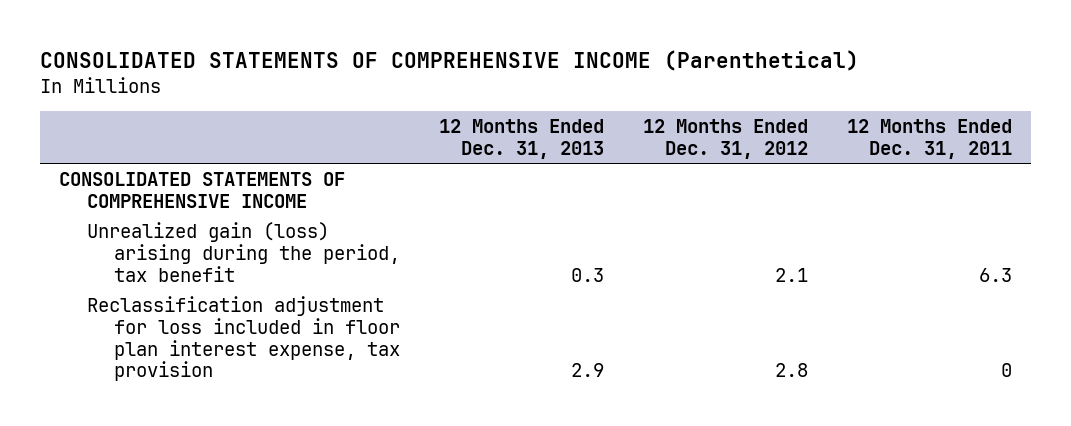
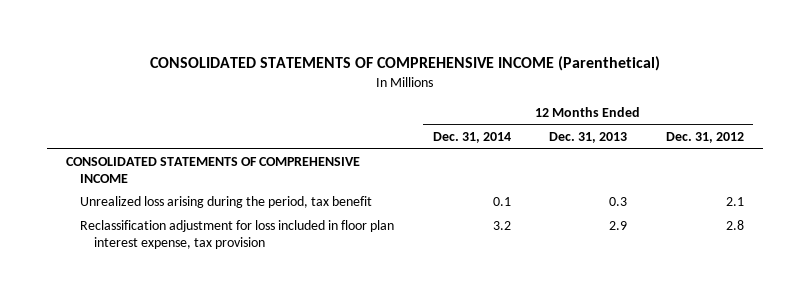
- | 12 Months Ended Dec. 31, 2013 | 12 Months Ended Dec. 31, 2012 | 12 Months Ended Dec. 31, 2011
+ | 12 Months Ended Dec. 31, 2014 | 12 Months Ended Dec. 31, 2013 | 12 Months Ended Dec. 31, 2012
- Unrealized gain (loss) arising during the period, tax benefit | 0.3 | 2.1 | 6.3
+ Unrealized loss arising during the period, tax benefit | 0.1 | 0.3 | 2.1

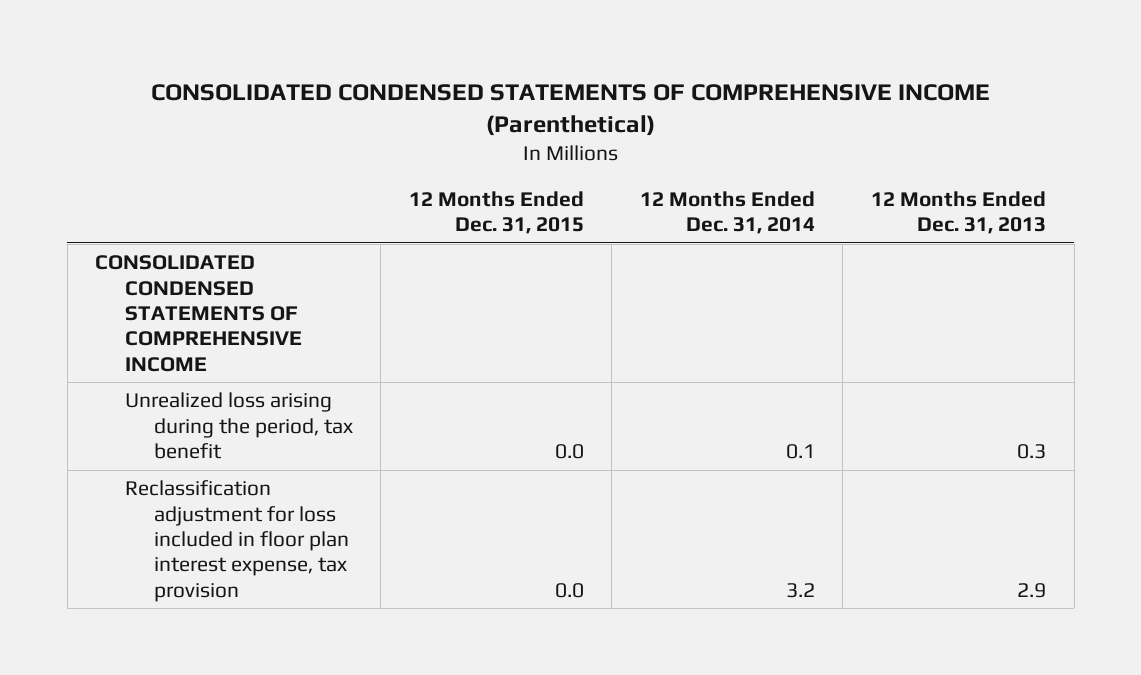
- CONSOLIDATED STATEMENTS OF COMPREHENSIVE INCOME (Parenthetical)
+ CONSOLIDATED CONDENSED STATEMENTS OF COMPREHENSIVE INCOME (Parenthetical)
- | 12 Months Ended Dec. 31, 2014 | 12 Months Ended Dec. 31, 2013 | 12 Months Ended Dec. 31, 2012
+ | 12 Months Ended Dec. 31, 2015 | 12 Months Ended Dec. 31, 2014 | 12 Months Ended Dec. 31, 2013
- CONSOLIDATED STATEMENTS OF COMPREHENSIVE INCOME
+ CONSOLIDATED CONDENSED STATEMENTS OF COMPREHENSIVE INCOME

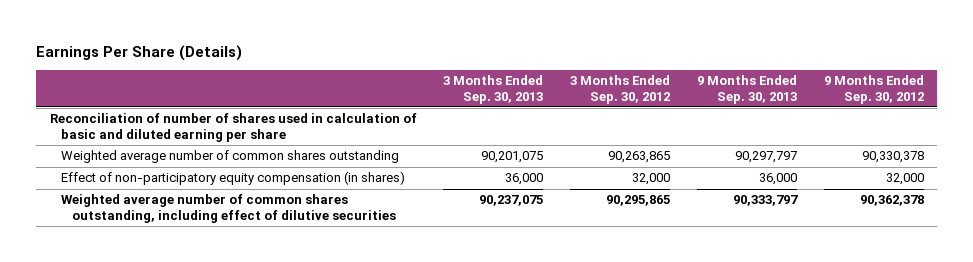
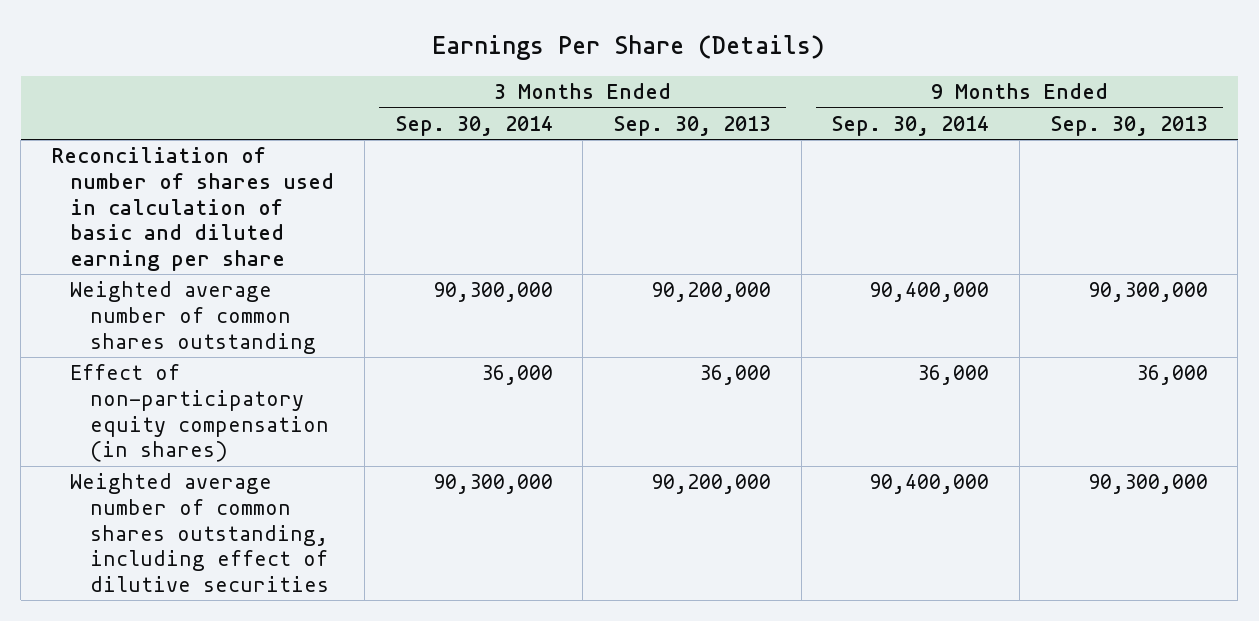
- | 3 Months Ended Sep. 30, 2013 | 3 Months Ended Sep. 30, 2012 | 9 Months Ended Sep. 30, 2013 | 9 Months Ended Sep. 30, 2012
+ | 3 Months Ended Sep. 30, 2014 | 3 Months Ended Sep. 30, 2013 | 9 Months Ended Sep. 30, 2014 | 9 Months Ended Sep. 30, 2013
- Weighted average number of common shares outstanding | 90,201,075 | 90,263,865 | 90,297,797 | 90,330,378
+ Weighted average number of common shares outstanding | 90,300,000 | 90,200,000 | 90,400,000 | 90,300,000
- Weighted average number of common shares outstanding, including effect of dilutive securities | 90,237,075 | 90,295,865 | 90,333,797 | 90,362,378
+ Weighted average number of common shares outstanding, including effect of dilutive securities | 90,300,000 | 90,200,000 | 90,400,000 | 90,300,000

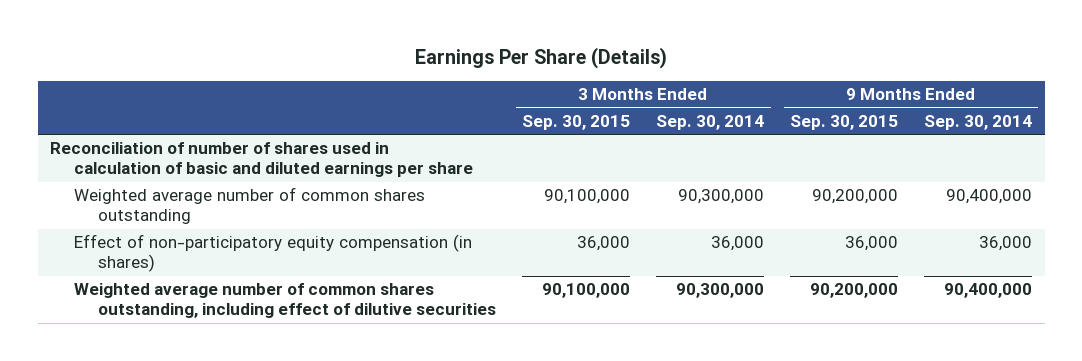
- | 3 Months Ended Sep. 30, 2014 | 3 Months Ended Sep. 30, 2013 | 9 Months Ended Sep. 30, 2014 | 9 Months Ended Sep. 30, 2013
+ | 3 Months Ended Sep. 30, 2015 | 3 Months Ended Sep. 30, 2014 | 9 Months Ended Sep. 30, 2015 | 9 Months Ended Sep. 30, 2014
- Reconciliation of number of shares used in calculation of basic and diluted earning per share
+ Reconciliation of number of shares used in calculation of basic and diluted earnings per share

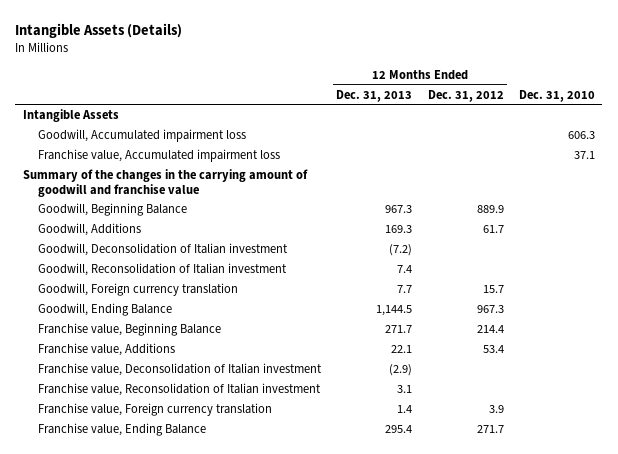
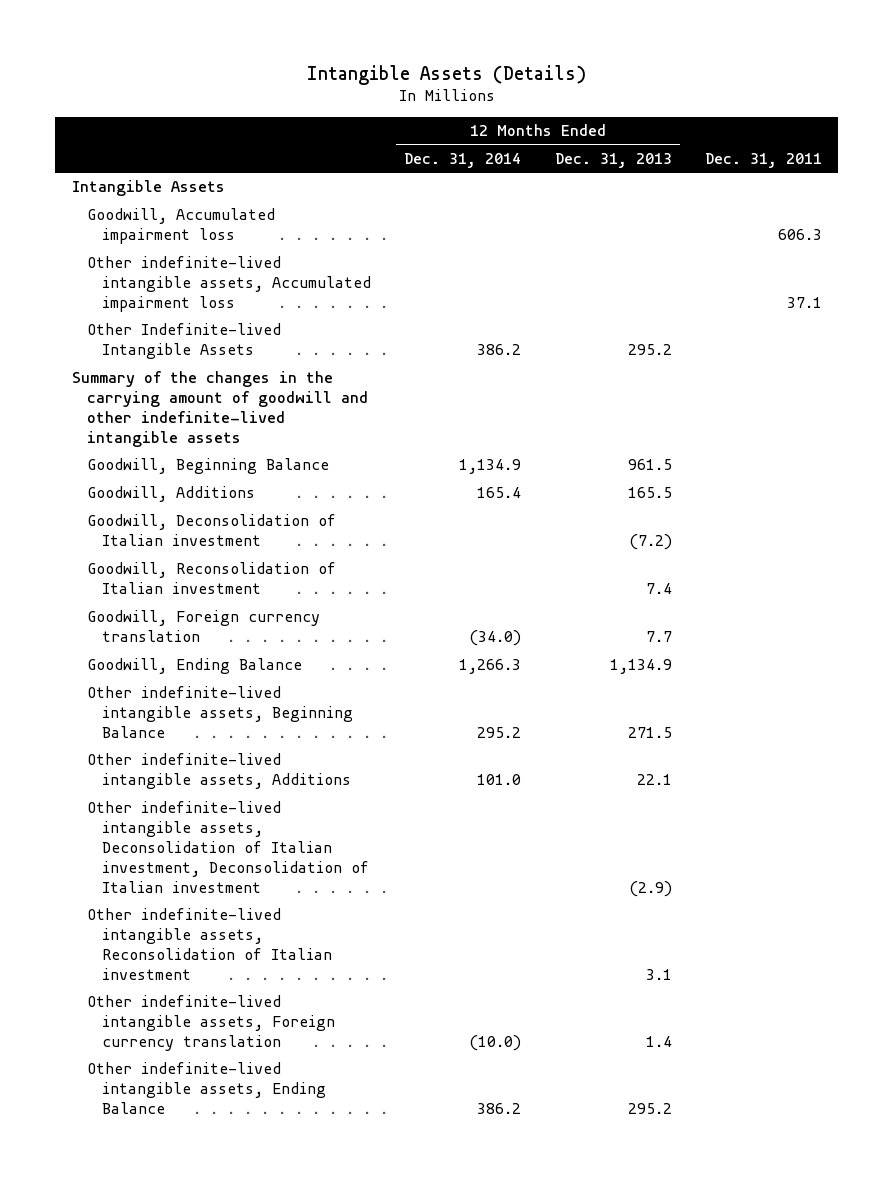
- | 12 Months Ended Dec. 31, 2013 | 12 Months Ended Dec. 31, 2012 | Dec. 31, 2010
+ | 12 Months Ended Dec. 31, 2014 | 12 Months Ended Dec. 31, 2013 | Dec. 31, 2011
- Franchise value, Accumulated impairment loss | | | 37.1
- Summary of the changes in the carrying amount of goodwill and franchise value
- Goodwill, Beginning Balance | 967.3 | 889.9 |
- Goodwill, Additions | 169.3 | 61.7 |
+ Other indefinite-lived intangible assets, Accumulated impairment loss | | | 37.1
+ Other Indefinite-lived Intangible Assets | 386.2 | 295.2 |
+ Summary of the changes in the carrying amount of goodwill and other indefinite-lived intangible assets
+ Goodwill, Beginning Balance | 1,134.9 | 961.5 |
+ Goodwill, Additions | 165.4 | 165.5 |
- Goodwill, Ending Balance | 1,144.5 | 967.3 |
- Franchise value, Beginning Balance | 271.7 | 214.4 |
- Franchise value, Additions | 22.1 | 53.4 |
- Franchise value, Deconsolidation of Italian investment | (2.9) | |
- Franchise value, Reconsolidation of Italian investment | 3.1 | |
- Franchise value, Foreign currency translation | 1.4 | 3.9 |
- Franchise value, Ending Balance | 295.4 | 271.7 |
+ Goodwill, Ending Balance | 1,266.3 | 1,134.9 |
+ Other indefinite-lived intangible assets, Beginning Balance | 295.2 | 271.5 |
+ Other indefinite-lived intangible assets, Additions | 101.0 | 22.1 |
+ Other indefinite-lived intangible assets, Deconsolidation of Italian investment, Deconsolidation of Italian investment | | (2.9) |
+ Other indefinite-lived intangible assets, Reconsolidation of Italian investment | | 3.1 |
+ Other indefinite-lived intangible assets, Foreign currency translation | (10.0) | 1.4 |
+ Other indefinite-lived intangible assets, Ending Balance | 386.2 | 295.2 |

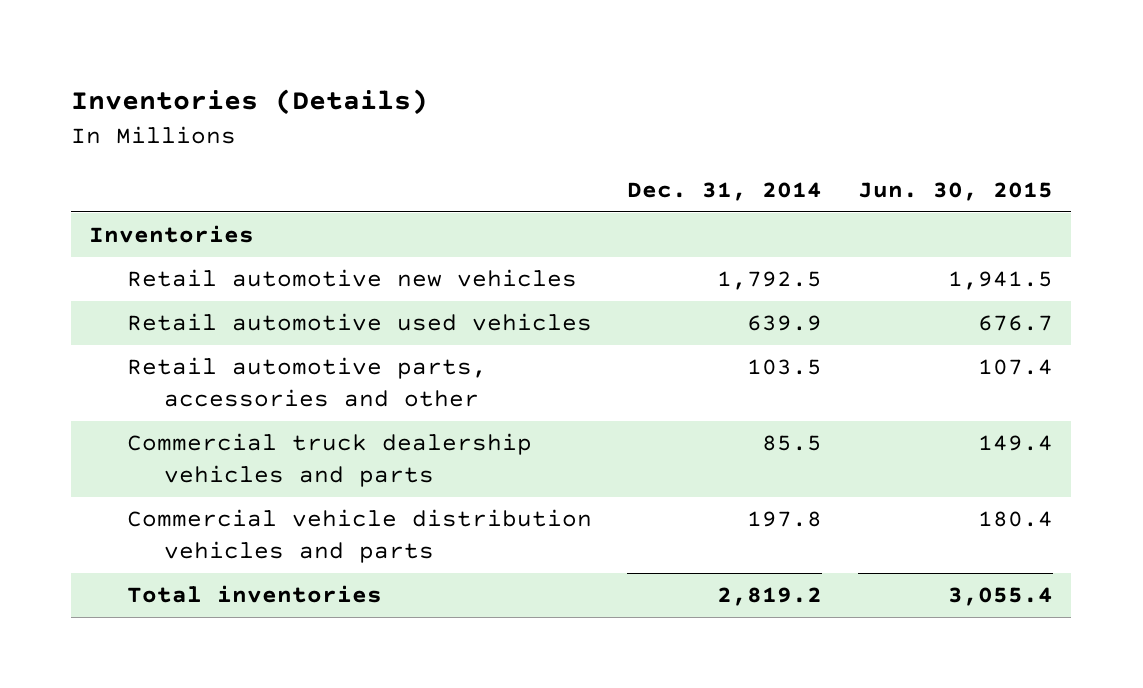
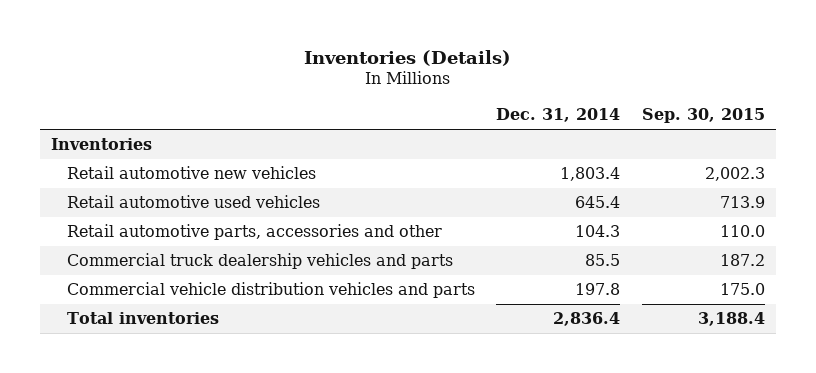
- | Dec. 31, 2014 | Jun. 30, 2015
+ | Dec. 31, 2014 | Sep. 30, 2015
- Retail automotive new vehicles | 1,792.5 | 1,941.5
- Retail automotive used vehicles | 639.9 | 676.7
- Retail automotive parts, accessories and other | 103.5 | 107.4
+ Retail automotive new vehicles | 1,803.4 | 2,002.3
+ Retail automotive used vehicles | 645.4 | 713.9
+ Retail automotive parts, accessories and other | 104.3 | 110.0
- Total inventories | 2,819.2 | 3,055.4
+ Total inventories | 2,836.4 | 3,188.4

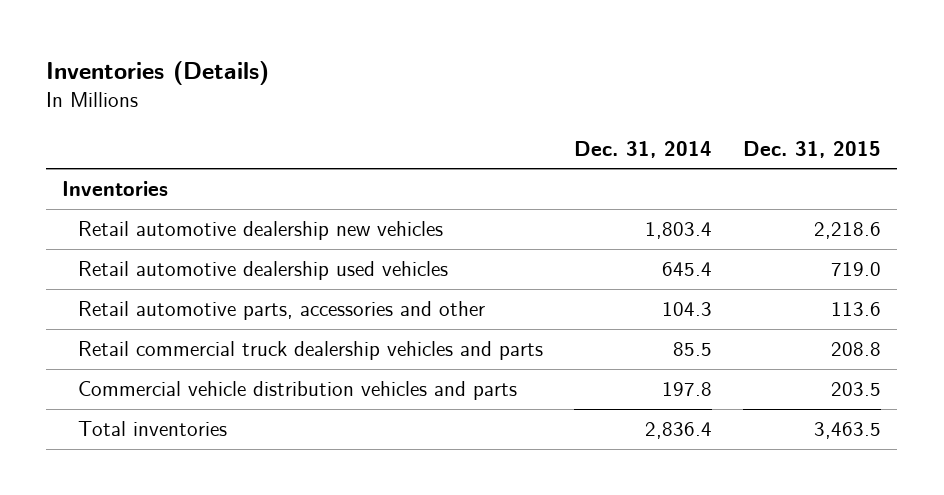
- | Dec. 31, 2014 | Sep. 30, 2015
+ | Dec. 31, 2014 | Dec. 31, 2015
- Retail automotive new vehicles | 1,803.4 | 2,002.3
- Retail automotive used vehicles | 645.4 | 713.9
+ Retail automotive dealership new vehicles | 1,803.4 | 2,218.6
+ Retail automotive dealership used vehicles | 645.4 | 719.0
- Commercial truck dealership vehicles and parts | 85.5 | 187.2
+ Retail commercial truck dealership vehicles and parts | 85.5 | 208.8

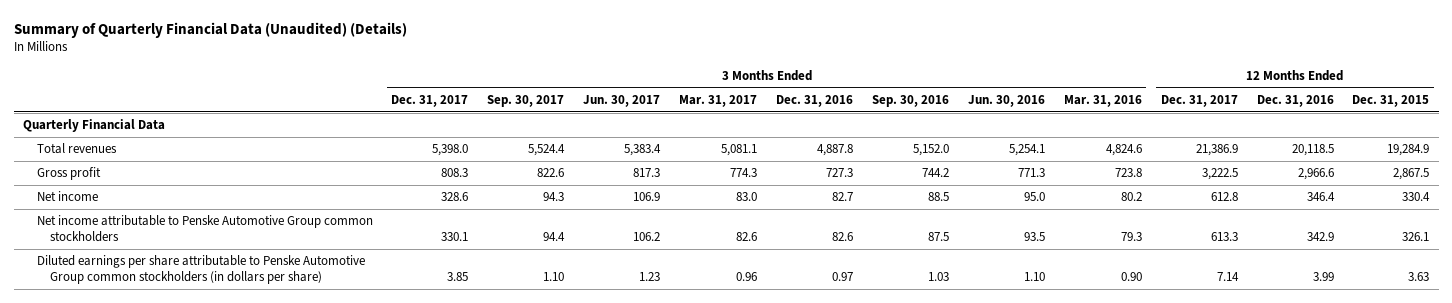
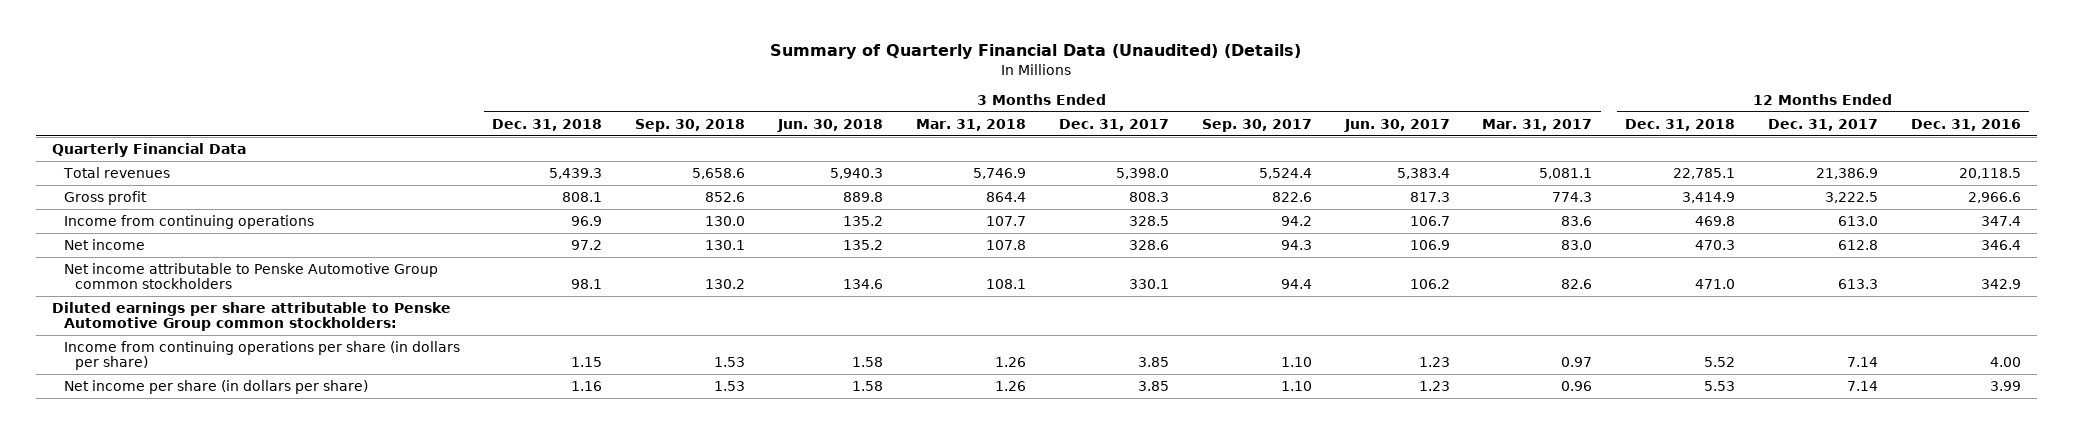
- | 3 Months Ended Dec. 31, 2017 | 3 Months Ended Sep. 30, 2017 | 3 Months Ended Jun. 30, 2017 | 3 Months Ended Mar. 31, 2017 | 3 Months Ended Dec. 31, 2016 | 3 Months Ended Sep. 30, 2016 | 3 Months Ended Jun. 30, 2016 | 3 Months Ended Mar. 31, 2016 | 12 Months Ended Dec. 31, 2017 | 12 Months Ended Dec. 31, 2016 | 12 Months Ended Dec. 31, 2015
+ | 3 Months Ended Dec. 31, 2018 | 3 Months Ended Sep. 30, 2018 | 3 Months Ended Jun. 30, 2018 | 3 Months Ended Mar. 31, 2018 | 3 Months Ended Dec. 31, 2017 | 3 Months Ended Sep. 30, 2017 | 3 Months Ended Jun. 30, 2017 | 3 Months Ended Mar. 31, 2017 | 12 Months Ended Dec. 31, 2018 | 12 Months Ended Dec. 31, 2017 | 12 Months Ended Dec. 31, 2016
+ Income from continuing operations | 96.9 | 130.0 | 135.2 | 107.7 | 328.5 | 94.2 | 106.7 | 83.6 | 469.8 | 613.0 | 347.4
- Diluted earnings per share attributable to Penske Automotive Group common stockholders (in dollars per share) | 3.85 | 1.10 | 1.23 | 0.96 | 0.97 | 1.03 | 1.10 | 0.90 | 7.14 | 3.99 | 3.63
+ Diluted earnings per share attributable to Penske Automotive Group common stockholders:
+ Income from continuing operations per share (in dollars per share) | 1.15 | 1.53 | 1.58 | 1.26 | 3.85 | 1.10 | 1.23 | 0.97 | 5.52 | 7.14 | 4.00
+ Net income per share (in dollars per share) | 1.16 | 1.53 | 1.58 | 1.26 | 3.85 | 1.10 | 1.23 | 0.96 | 5.53 | 7.14 | 3.99

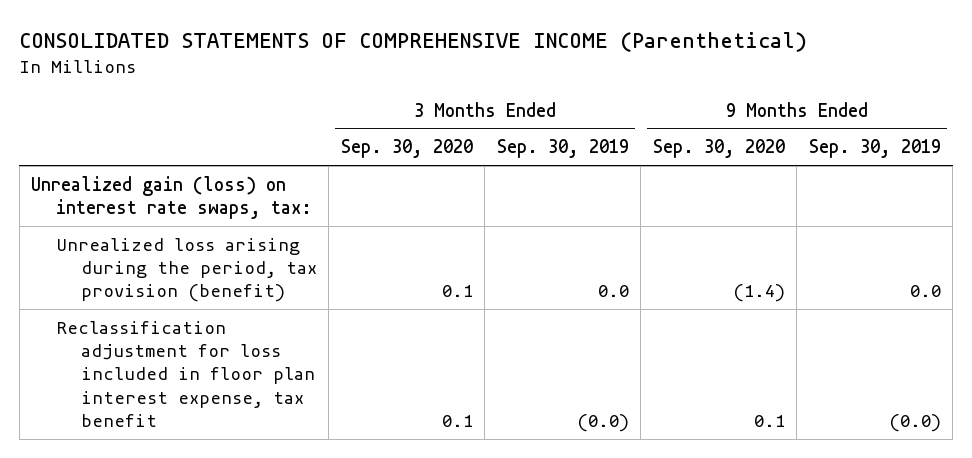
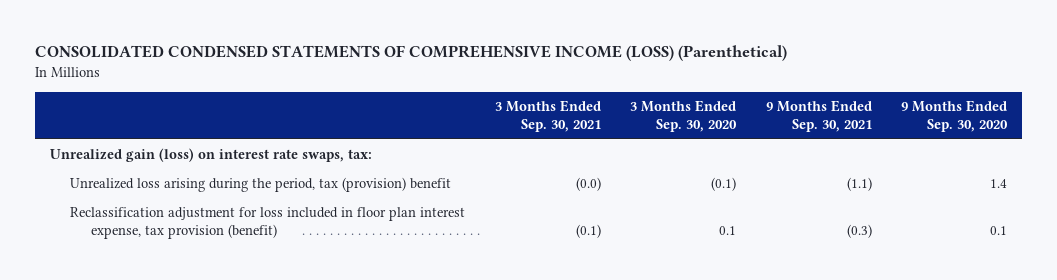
- CONSOLIDATED STATEMENTS OF COMPREHENSIVE INCOME (Parenthetical)
+ CONSOLIDATED CONDENSED STATEMENTS OF COMPREHENSIVE INCOME (LOSS) (Parenthetical)
- | 3 Months Ended Sep. 30, 2020 | 3 Months Ended Sep. 30, 2019 | 9 Months Ended Sep. 30, 2020 | 9 Months Ended Sep. 30, 2019
+ | 3 Months Ended Sep. 30, 2021 | 3 Months Ended Sep. 30, 2020 | 9 Months Ended Sep. 30, 2021 | 9 Months Ended Sep. 30, 2020
- Unrealized loss arising during the period, tax provision (benefit) | 0.1 | 0.0 | (1.4) | 0.0
- Reclassification adjustment for loss included in floor plan interest expense, tax benefit | 0.1 | (0.0) | 0.1 | (0.0)
+ Unrealized loss arising during the period, tax (provision) benefit | (0.0) | (0.1) | (1.1) | 1.4
+ Reclassification adjustment for loss included in floor plan interest expense, tax provision (benefit) | (0.1) | 0.1 | (0.3) | 0.1

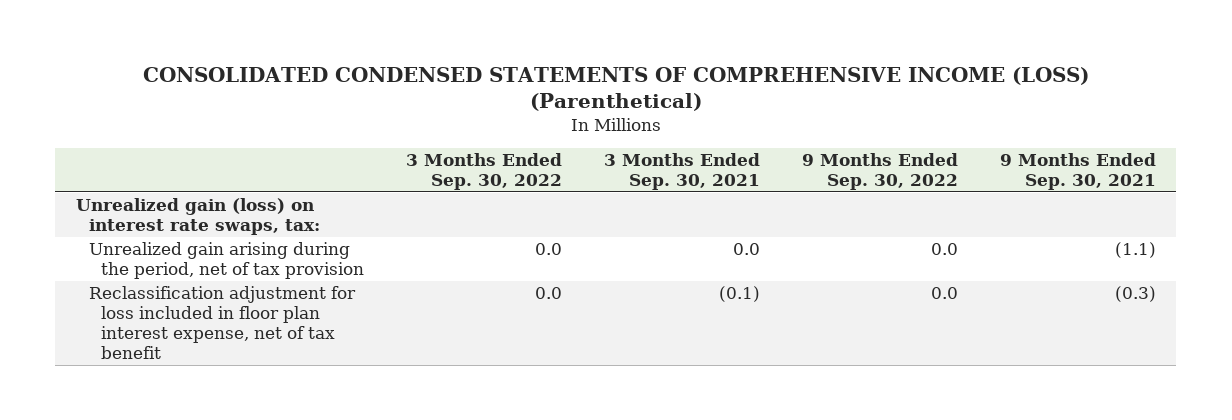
- | 3 Months Ended Sep. 30, 2021 | 3 Months Ended Sep. 30, 2020 | 9 Months Ended Sep. 30, 2021 | 9 Months Ended Sep. 30, 2020
+ | 3 Months Ended Sep. 30, 2022 | 3 Months Ended Sep. 30, 2021 | 9 Months Ended Sep. 30, 2022 | 9 Months Ended Sep. 30, 2021
- Unrealized loss arising during the period, tax (provision) benefit | (0.0) | (0.1) | (1.1) | 1.4
- Reclassification adjustment for loss included in floor plan interest expense, tax provision (benefit) | (0.1) | 0.1 | (0.3) | 0.1
+ Unrealized gain arising during the period, net of tax provision | 0.0 | 0.0 | 0.0 | (1.1)
+ Reclassification adjustment for loss included in floor plan interest expense, net of tax benefit | 0.0 | (0.1) | 0.0 | (0.3)

